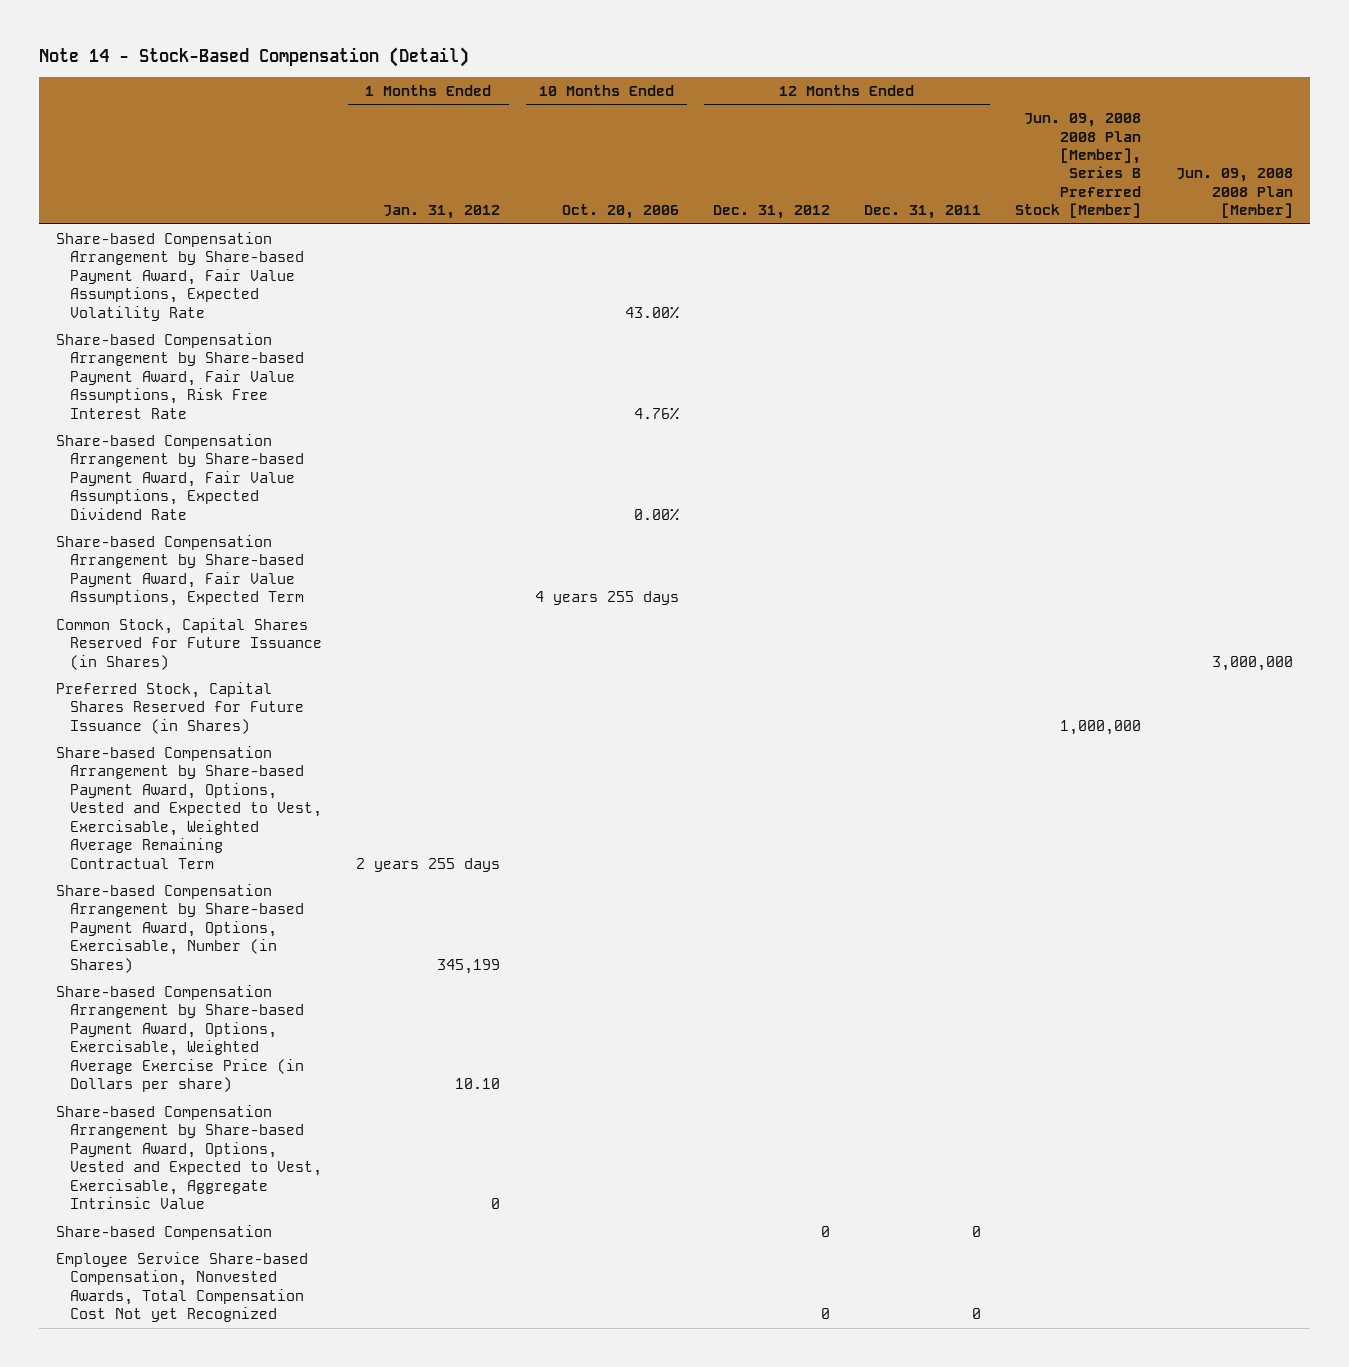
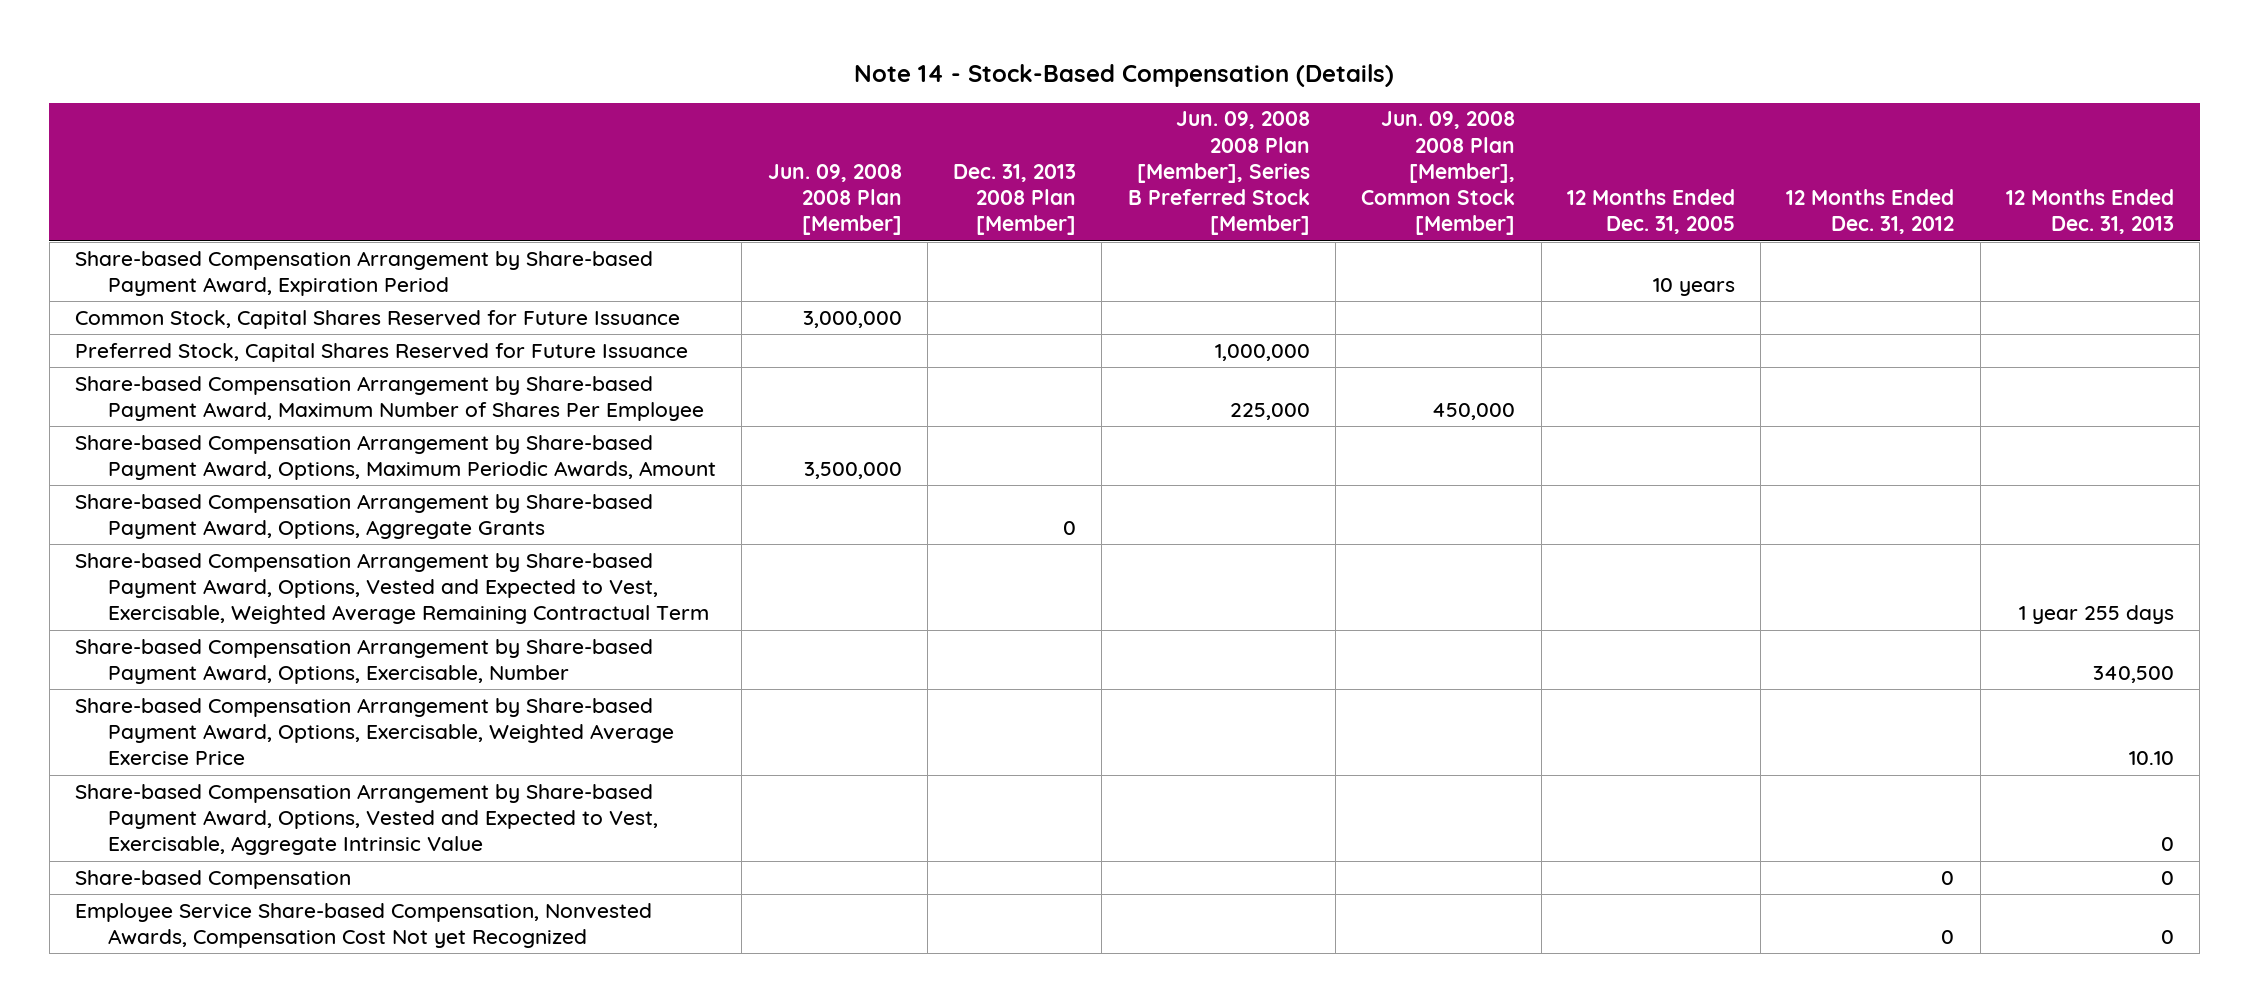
- Note 14 - Stock-Based Compensation (Detail)
+ Note 14 - Stock-Based Compensation (Details)
- | 1 Months Ended Jan. 31, 2012 | 10 Months Ended Oct. 20, 2006 | 12 Months Ended Dec. 31, 2012 | 12 Months Ended Dec. 31, 2011 | Jun. 09, 2008 2008 Plan [Member], Series B Preferred Stock [Member] | Jun. 09, 2008 2008 Plan [Member]
+ | Jun. 09, 2008 2008 Plan [Member] | Dec. 31, 2013 2008 Plan [Member] | Jun. 09, 2008 2008 Plan [Member], Series B Preferred Stock [Member] | Jun. 09, 2008 2008 Plan [Member], Common Stock [Member] | 12 Months Ended Dec. 31, 2005 | 12 Months Ended Dec. 31, 2012 | 12 Months Ended Dec. 31, 2013
- Share-based Compensation Arrangement by Share-based Payment Award, Fair Value Assumptions, Expected Volatility Rate | | 43.00% | | | |
- Share-based Compensation Arrangement by Share-based Payment Award, Fair Value Assumptions, Risk Free Interest Rate | | 4.76% | | | |
- Share-based Compensation Arrangement by Share-based Payment Award, Fair Value Assumptions, Expected Dividend Rate | | 0.00% | | | |
- Share-based Compensation Arrangement by Share-based Payment Award, Fair Value Assumptions, Expected Term | | 4 years 255 days | | | |
- Common Stock, Capital Shares Reserved for Future Issuance (in Shares) | | | | | | 3,000,000
- Preferred Stock, Capital Shares Reserved for Future Issuance (in Shares) | | | | | 1,000,000 |
+ Share-based Compensation Arrangement by Share-based Payment Award, Expiration Period | | | | | 10 years | |
+ Common Stock, Capital Shares Reserved for Future Issuance | 3,000,000 | | | | | |
+ Preferred Stock, Capital Shares Reserved for Future Issuance | | | 1,000,000 | | | |
+ Share-based Compensation Arrangement by Share-based Payment Award, Maximum Number of Shares Per Employee | | | 225,000 | 450,000 | | |
+ Share-based Compensation Arrangement by Share-based Payment Award, Options, Maximum Periodic Awards, Amount | 3,500,000 | | | | | |
+ Share-based Compensation Arrangement by Share-based Payment Award, Options, Aggregate Grants | | 0 | | | | |
- Share-based Compensation Arrangement by Share-based Payment Award, Options, Exercisable, Number (in Shares) | 345,199 | | | | |
- Share-based Compensation Arrangement by Share-based Payment Award, Options, Exercisable, Weighted Average Exercise Price (in Dollars per share) | 10.10 | | | | |
+ Share-based Compensation Arrangement by Share-based Payment Award, Options, Exercisable, Number | | | | | | | 340,500
+ Share-based Compensation Arrangement by Share-based Payment Award, Options, Exercisable, Weighted Average Exercise Price | | | | | | | 10.10
- Employee Service Share-based Compensation, Nonvested Awards, Total Compensation Cost Not yet Recognized | | | 0 | 0 | |
+ Employee Service Share-based Compensation, Nonvested Awards, Compensation Cost Not yet Recognized | | | | | | 0 | 0

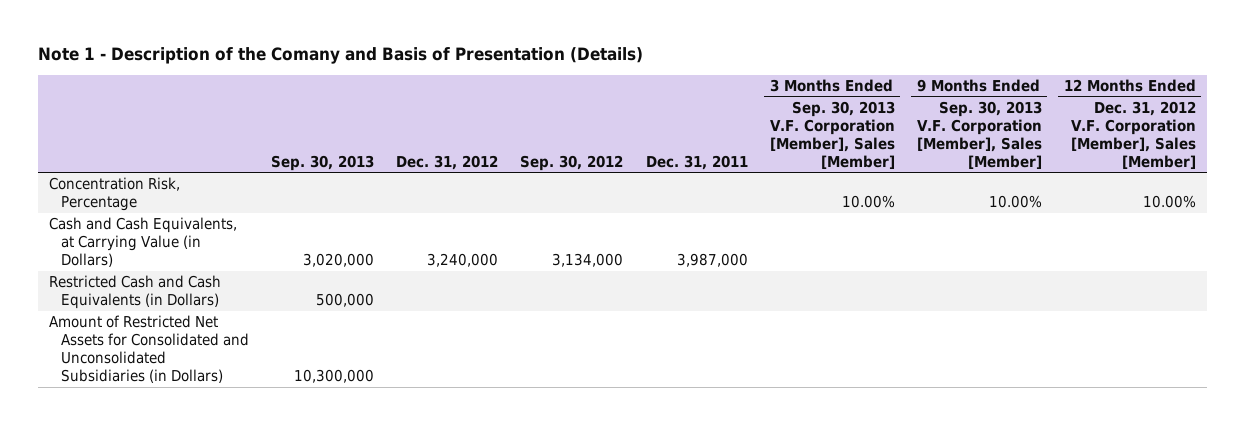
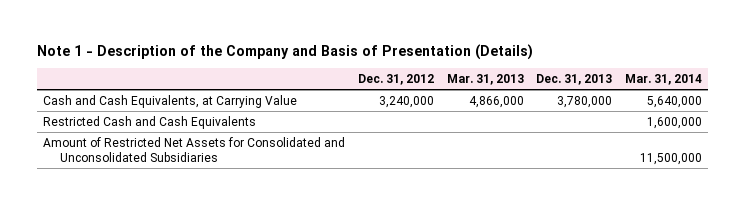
- Note 1 - Description of the Comany and Basis of Presentation (Details)
+ Note 1 - Description of the Company and Basis of Presentation (Details)
- | Sep. 30, 2013 | Dec. 31, 2012 | Sep. 30, 2012 | Dec. 31, 2011 | 3 Months Ended Sep. 30, 2013 V.F. Corporation [Member], Sales [Member] | 9 Months Ended Sep. 30, 2013 V.F. Corporation [Member], Sales [Member] | 12 Months Ended Dec. 31, 2012 V.F. Corporation [Member], Sales [Member]
+ | Dec. 31, 2012 | Mar. 31, 2013 | Dec. 31, 2013 | Mar. 31, 2014
- Concentration Risk, Percentage | | | | | 10.00% | 10.00% | 10.00%
- Cash and Cash Equivalents, at Carrying Value (in Dollars) | 3,020,000 | 3,240,000 | 3,134,000 | 3,987,000 | | |
- Restricted Cash and Cash Equivalents (in Dollars) | 500,000 | | | | | |
- Amount of Restricted Net Assets for Consolidated and Unconsolidated Subsidiaries (in Dollars) | 10,300,000 | | | | | |
+ Cash and Cash Equivalents, at Carrying Value | 3,240,000 | 4,866,000 | 3,780,000 | 5,640,000
+ Restricted Cash and Cash Equivalents | | | | 1,600,000
+ Amount of Restricted Net Assets for Consolidated and Unconsolidated Subsidiaries | | | | 11,500,000

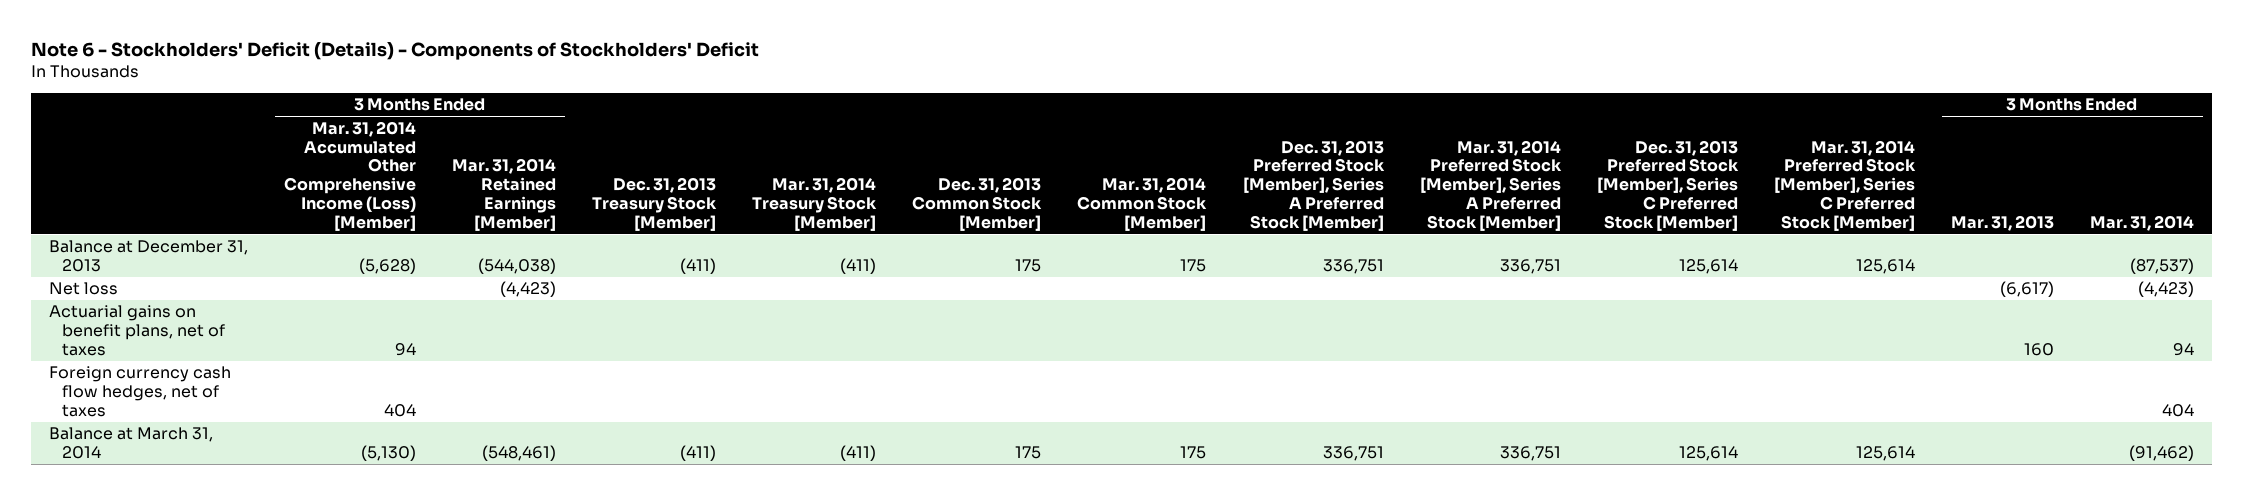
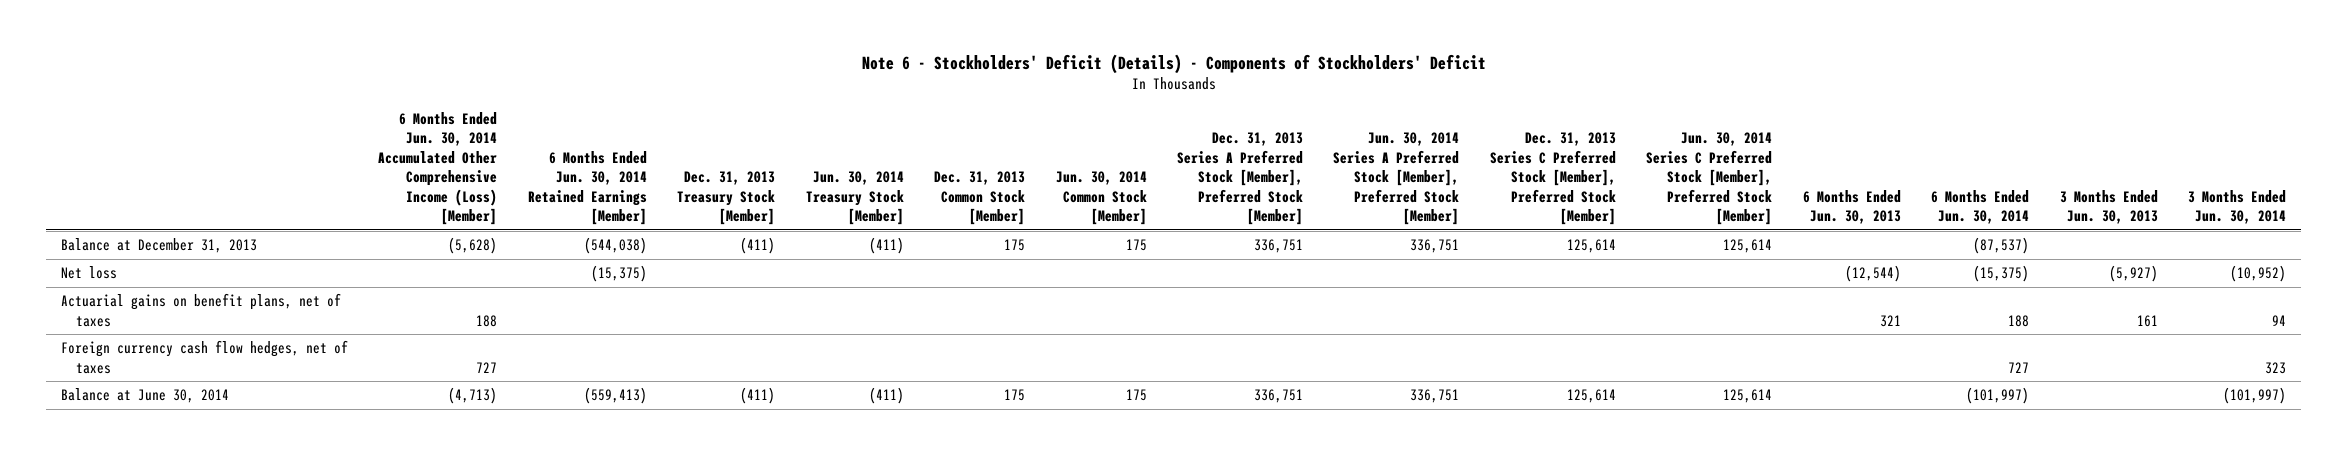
- | 3 Months Ended Mar. 31, 2014 Accumulated Other Comprehensive Income (Loss) [Member] | 3 Months Ended Mar. 31, 2014 Retained Earnings [Member] | Dec. 31, 2013 Treasury Stock [Member] | Mar. 31, 2014 Treasury Stock [Member] | Dec. 31, 2013 Common Stock [Member] | Mar. 31, 2014 Common Stock [Member] | Dec. 31, 2013 Preferred Stock [Member], Series A Preferred Stock [Member] | Mar. 31, 2014 Preferred Stock [Member], Series A Preferred Stock [Member] | Dec. 31, 2013 Preferred Stock [Member], Series C Preferred Stock [Member] | Mar. 31, 2014 Preferred Stock [Member], Series C Preferred Stock [Member] | 3 Months Ended Mar. 31, 2013 | 3 Months Ended Mar. 31, 2014
+ | 6 Months Ended Jun. 30, 2014 Accumulated Other Comprehensive Income (Loss) [Member] | 6 Months Ended Jun. 30, 2014 Retained Earnings [Member] | Dec. 31, 2013 Treasury Stock [Member] | Jun. 30, 2014 Treasury Stock [Member] | Dec. 31, 2013 Common Stock [Member] | Jun. 30, 2014 Common Stock [Member] | Dec. 31, 2013 Series A Preferred Stock [Member], Preferred Stock [Member] | Jun. 30, 2014 Series A Preferred Stock [Member], Preferred Stock [Member] | Dec. 31, 2013 Series C Preferred Stock [Member], Preferred Stock [Member] | Jun. 30, 2014 Series C Preferred Stock [Member], Preferred Stock [Member] | 6 Months Ended Jun. 30, 2013 | 6 Months Ended Jun. 30, 2014 | 3 Months Ended Jun. 30, 2013 | 3 Months Ended Jun. 30, 2014
- Balance at March 31, 2014 | (5,130) | (548,461) | (411) | (411) | 175 | 175 | 336,751 | 336,751 | 125,614 | 125,614 | | (91,462)
+ Balance at June 30, 2014 | (4,713) | (559,413) | (411) | (411) | 175 | 175 | 336,751 | 336,751 | 125,614 | 125,614 | | (101,997) | | (101,997)

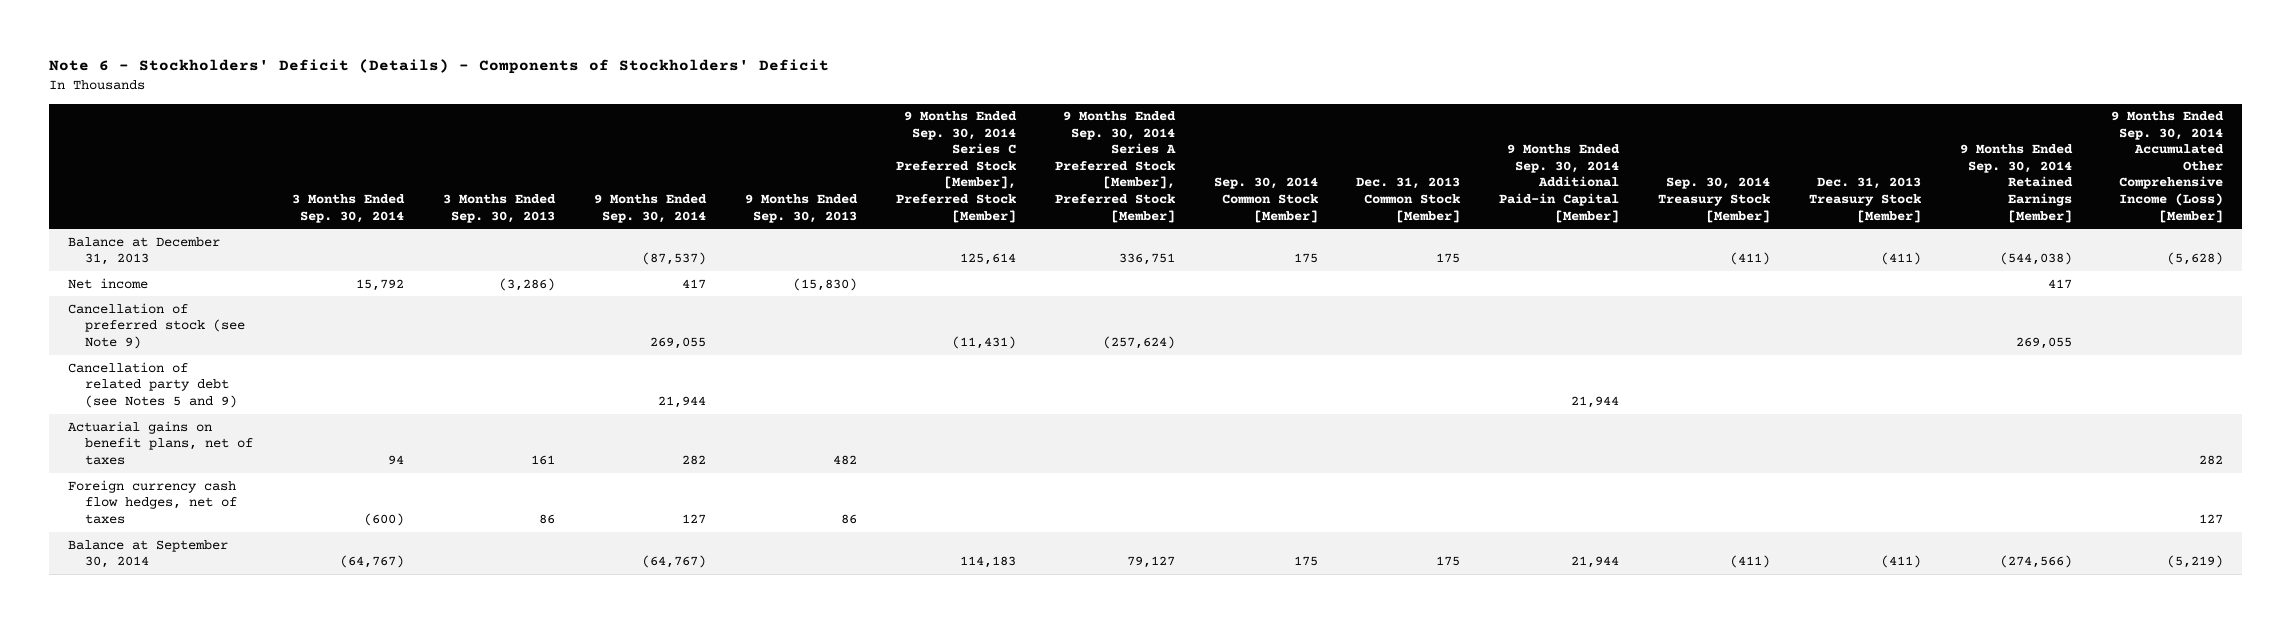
- | 6 Months Ended Jun. 30, 2014 Accumulated Other Comprehensive Income (Loss) [Member] | 6 Months Ended Jun. 30, 2014 Retained Earnings [Member] | Dec. 31, 2013 Treasury Stock [Member] | Jun. 30, 2014 Treasury Stock [Member] | Dec. 31, 2013 Common Stock [Member] | Jun. 30, 2014 Common Stock [Member] | Dec. 31, 2013 Series A Preferred Stock [Member], Preferred Stock [Member] | Jun. 30, 2014 Series A Preferred Stock [Member], Preferred Stock [Member] | Dec. 31, 2013 Series C Preferred Stock [Member], Preferred Stock [Member] | Jun. 30, 2014 Series C Preferred Stock [Member], Preferred Stock [Member] | 6 Months Ended Jun. 30, 2013 | 6 Months Ended Jun. 30, 2014 | 3 Months Ended Jun. 30, 2013 | 3 Months Ended Jun. 30, 2014
+ | 3 Months Ended Sep. 30, 2014 | 3 Months Ended Sep. 30, 2013 | 9 Months Ended Sep. 30, 2014 | 9 Months Ended Sep. 30, 2013 | 9 Months Ended Sep. 30, 2014 Series C Preferred Stock [Member], Preferred Stock [Member] | 9 Months Ended Sep. 30, 2014 Series A Preferred Stock [Member], Preferred Stock [Member] | Sep. 30, 2014 Common Stock [Member] | Dec. 31, 2013 Common Stock [Member] | 9 Months Ended Sep. 30, 2014 Additional Paid-in Capital [Member] | Sep. 30, 2014 Treasury Stock [Member] | Dec. 31, 2013 Treasury Stock [Member] | 9 Months Ended Sep. 30, 2014 Retained Earnings [Member] | 9 Months Ended Sep. 30, 2014 Accumulated Other Comprehensive Income (Loss) [Member]
- Net loss | | (15,375) | | | | | | | | | (12,544) | (15,375) | (5,927) | (10,952)
+ Net income | 15,792 | (3,286) | 417 | (15,830) | | | | | | | | 417 |
+ Cancellation of preferred stock (see Note 9) | | | 269,055 | | (11,431) | (257,624) | | | | | | 269,055 |
+ Cancellation of related party debt (see Notes 5 and 9) | | | 21,944 | | | | | | 21,944 | | | |
- Balance at June 30, 2014 | (4,713) | (559,413) | (411) | (411) | 175 | 175 | 336,751 | 336,751 | 125,614 | 125,614 | | (101,997) | | (101,997)
+ Balance at September 30, 2014 | (64,767) | | (64,767) | | 114,183 | 79,127 | 175 | 175 | 21,944 | (411) | (411) | (274,566) | (5,219)

